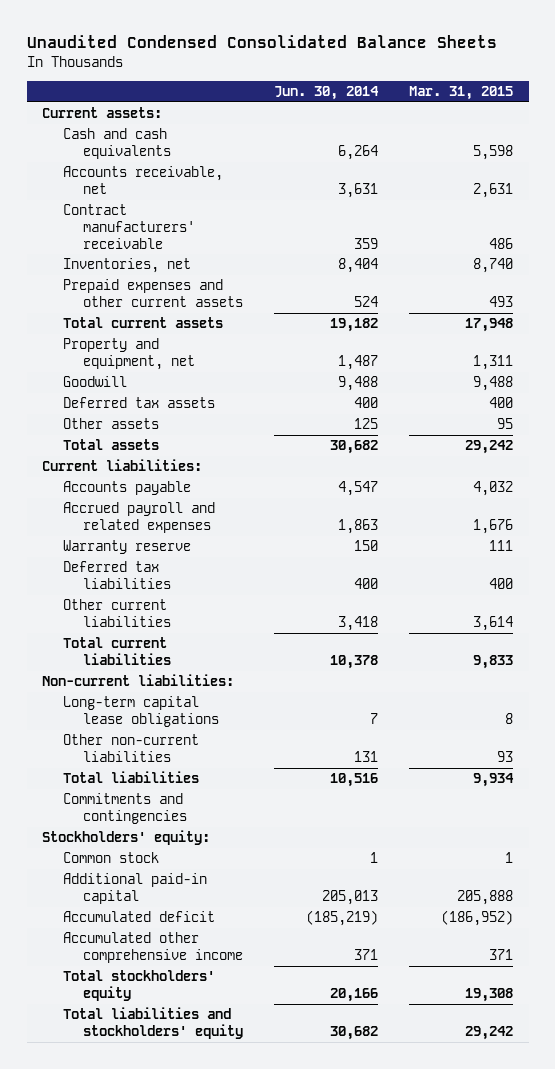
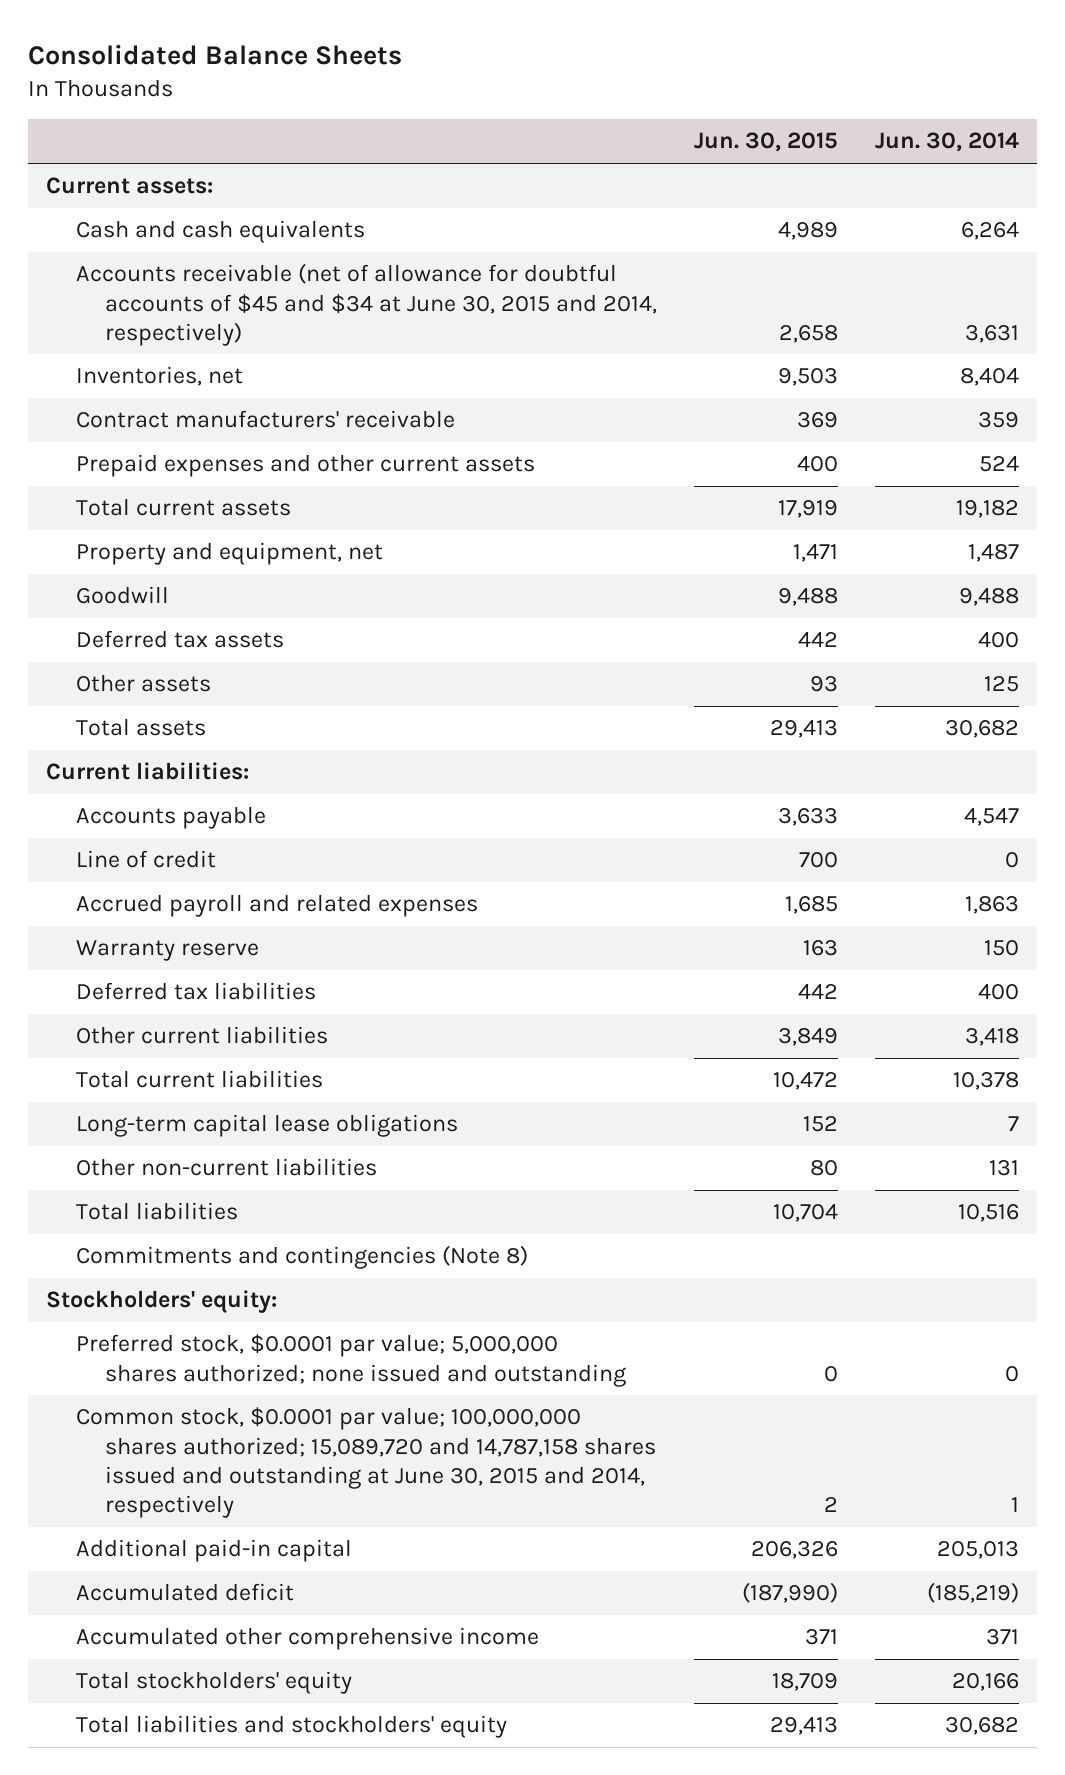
- Unaudited Condensed Consolidated Balance Sheets
+ Consolidated Balance Sheets
- | Jun. 30, 2014 | Mar. 31, 2015
+ | Jun. 30, 2015 | Jun. 30, 2014
- Accounts receivable, net | 3,631 | 2,631
+ Accounts receivable (net of allowance for doubtful accounts of $45 and $34 at June 30, 2015 and 2014, respectively) | 2,658 | 3,631
moved down: Contract manufacturers' receivable | 369 | 359
+ Line of credit | 700 | 0
- Non-current liabilities:
- Commitments and contingencies
+ Commitments and contingencies (Note 8)
- Common stock | 1 | 1
+ Preferred stock, $0.0001 par value; 5,000,000 shares authorized; none issued and outstanding | 0 | 0
+ Common stock, $0.0001 par value; 100,000,000 shares authorized; 15,089,720 and 14,787,158 shares issued and outstanding at June 30, 2015 and 2014, respectively | 2 | 1

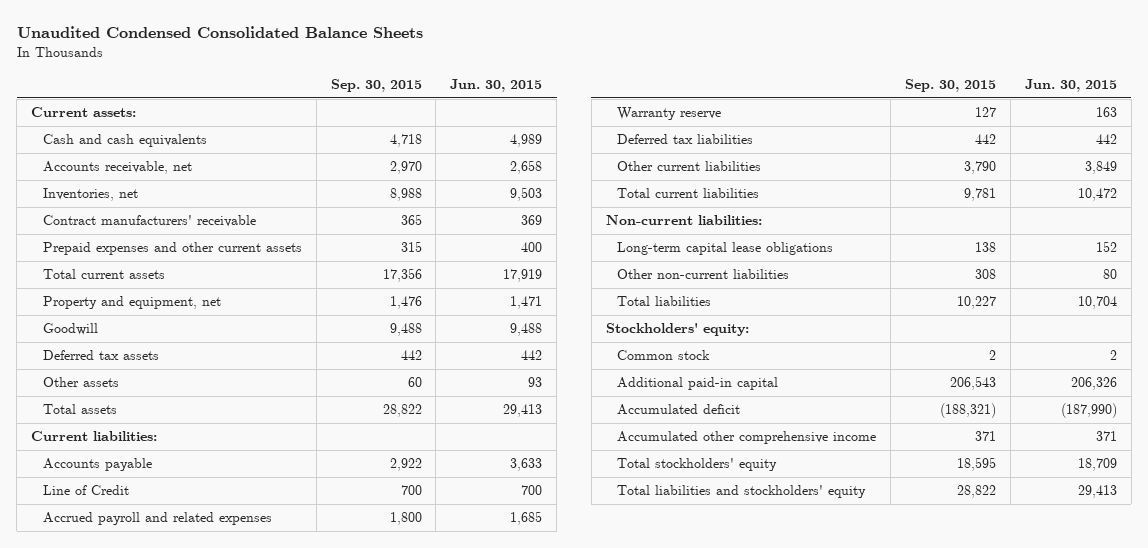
- Consolidated Balance Sheets
+ Unaudited Condensed Consolidated Balance Sheets
- | Jun. 30, 2015 | Jun. 30, 2014
+ | Sep. 30, 2015 | Jun. 30, 2015
- Accounts receivable (net of allowance for doubtful accounts of $45 and $34 at June 30, 2015 and 2014, respectively) | 2,658 | 3,631
+ Accounts receivable, net | 2,970 | 2,658
- Line of credit | 700 | 0
+ Line of Credit | 700 | 700
+ Non-current liabilities:
- Commitments and contingencies (Note 8)
- Preferred stock, $0.0001 par value; 5,000,000 shares authorized; none issued and outstanding | 0 | 0
- Common stock, $0.0001 par value; 100,000,000 shares authorized; 15,089,720 and 14,787,158 shares issued and outstanding at June 30, 2015 and 2014, respectively | 2 | 1
+ Common stock | 2 | 2

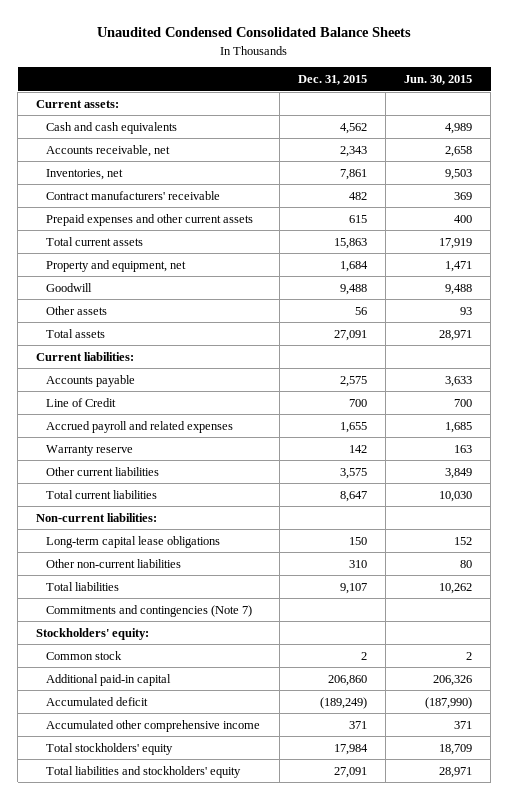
- | Sep. 30, 2015 | Jun. 30, 2015
+ | Dec. 31, 2015 | Jun. 30, 2015
- Deferred tax assets | 442 | 442
- Total assets | 28,822 | 29,413
+ Total assets | 27,091 | 28,971
- Deferred tax liabilities | 442 | 442
- Total current liabilities | 9,781 | 10,472
+ Total current liabilities | 8,647 | 10,030
- Total liabilities | 10,227 | 10,704
+ Total liabilities | 9,107 | 10,262
+ Commitments and contingencies (Note 7)
- Total liabilities and stockholders' equity | 28,822 | 29,413
+ Total liabilities and stockholders' equity | 27,091 | 28,971

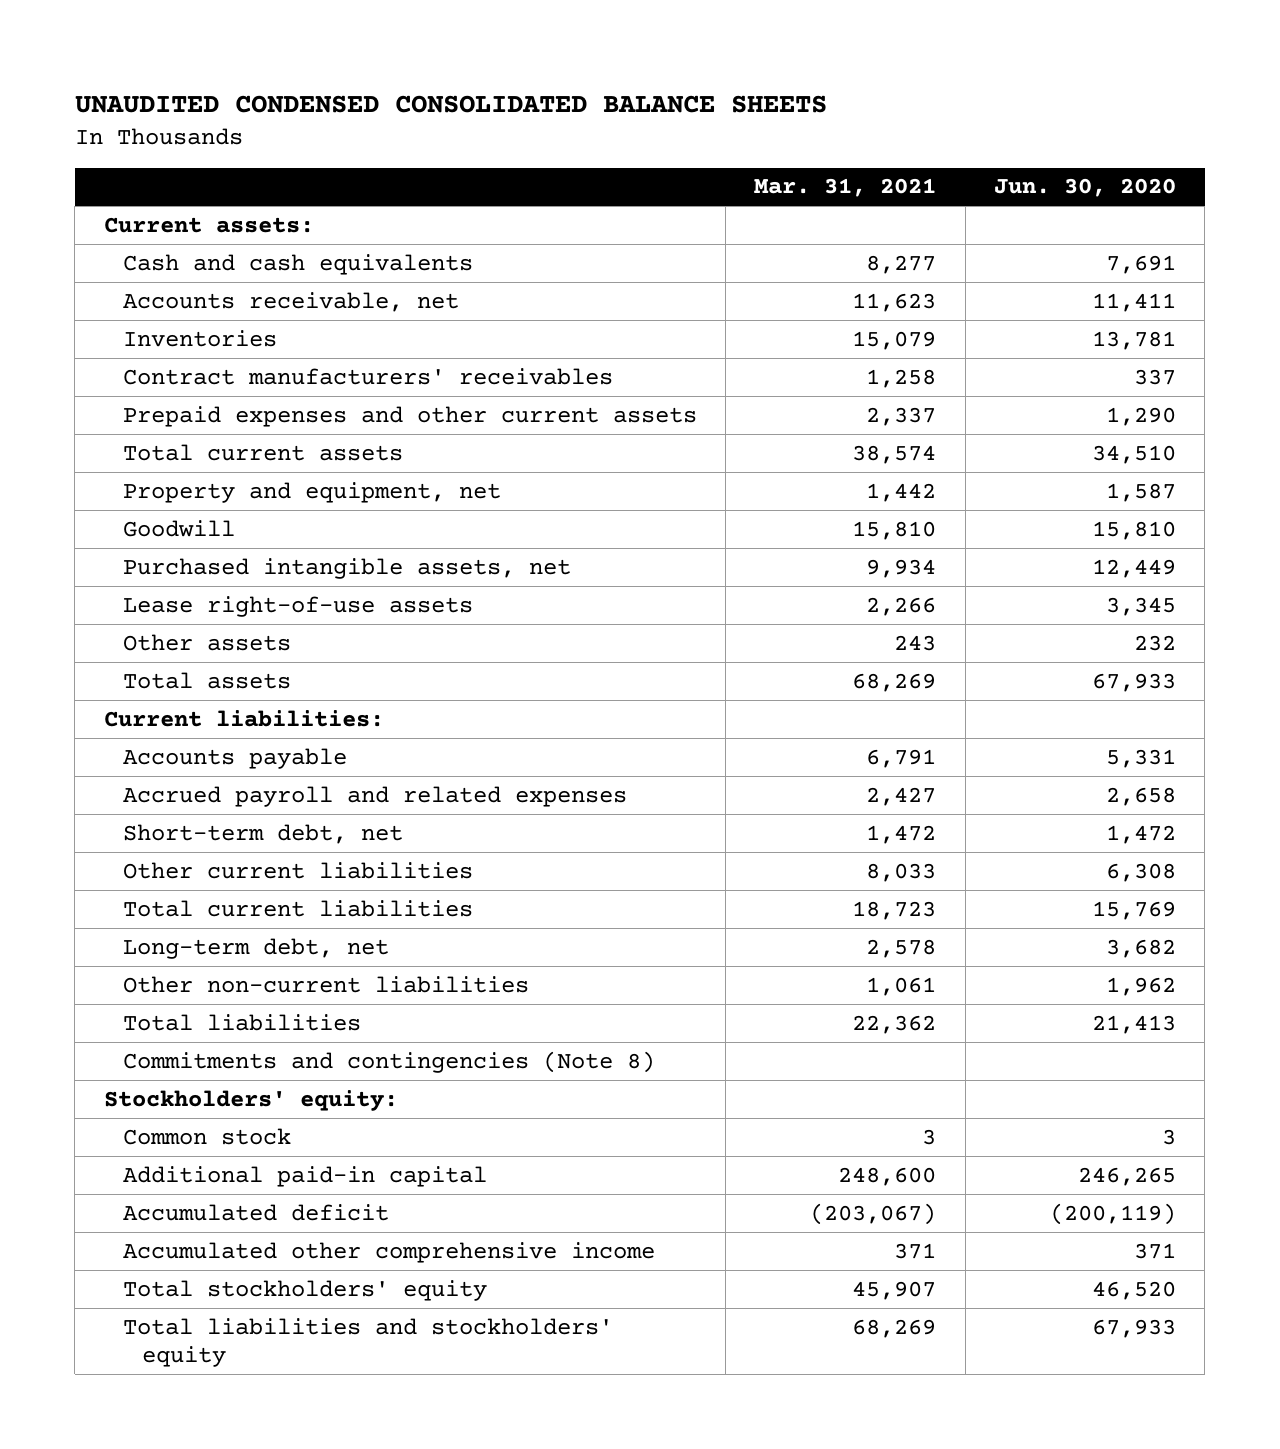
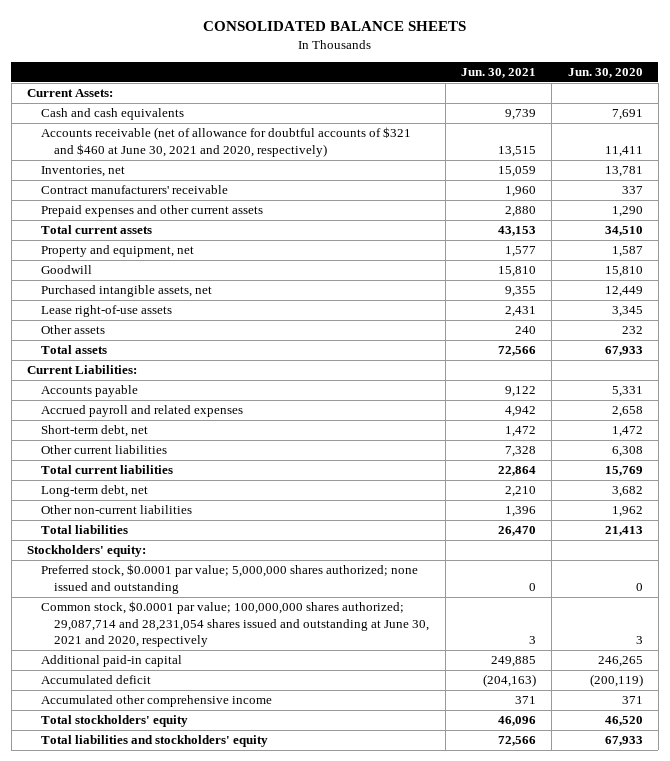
- UNAUDITED CONDENSED CONSOLIDATED BALANCE SHEETS
+ CONSOLIDATED BALANCE SHEETS
- | Mar. 31, 2021 | Jun. 30, 2020
+ | Jun. 30, 2021 | Jun. 30, 2020
- Current assets:
+ Current Assets:
- Accounts receivable, net | 11,623 | 11,411
- Inventories | 15,079 | 13,781
- Contract manufacturers' receivables | 1,258 | 337
+ Accounts receivable (net of allowance for doubtful accounts of $321 and $460 at June 30, 2021 and 2020, respectively) | 13,515 | 11,411
+ Inventories, net | 15,059 | 13,781
+ Contract manufacturers' receivable | 1,960 | 337
- Current liabilities:
+ Current Liabilities:
- Commitments and contingencies (Note 8)
- Common stock | 3 | 3
+ Preferred stock, $0.0001 par value; 5,000,000 shares authorized; none issued and outstanding | 0 | 0
+ Common stock, $0.0001 par value; 100,000,000 shares authorized; 29,087,714 and 28,231,054 shares issued and outstanding at June 30, 2021 and 2020, respectively | 3 | 3

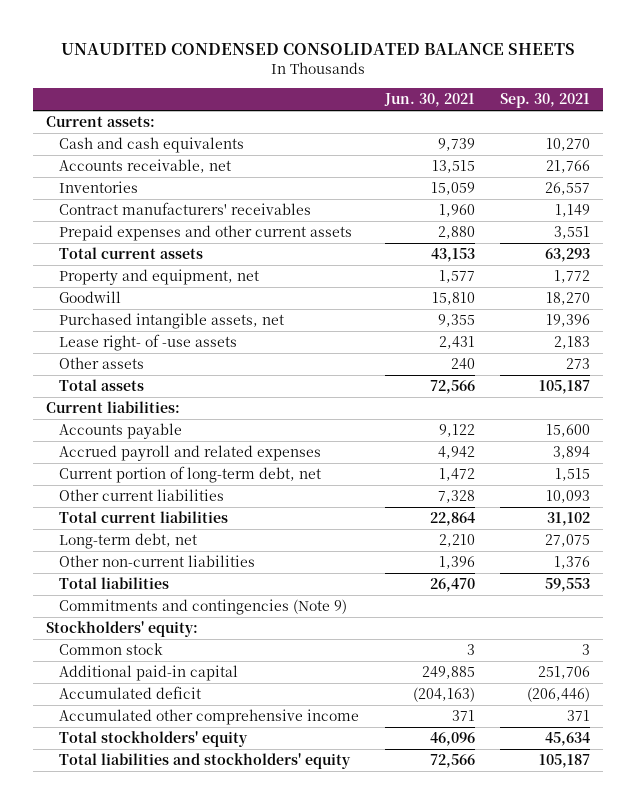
- CONSOLIDATED BALANCE SHEETS
+ UNAUDITED CONDENSED CONSOLIDATED BALANCE SHEETS
- | Jun. 30, 2021 | Jun. 30, 2020
+ | Jun. 30, 2021 | Sep. 30, 2021
- Current Assets:
+ Current assets:
- Accounts receivable (net of allowance for doubtful accounts of $321 and $460 at June 30, 2021 and 2020, respectively) | 13,515 | 11,411
- Inventories, net | 15,059 | 13,781
- Contract manufacturers' receivable | 1,960 | 337
+ Accounts receivable, net | 13,515 | 21,766
+ Inventories | 15,059 | 26,557
+ Contract manufacturers' receivables | 1,960 | 1,149
- Lease right-of-use assets | 2,431 | 3,345
+ Lease right- of -use assets | 2,431 | 2,183
- Current Liabilities:
+ Current liabilities:
- Short-term debt, net | 1,472 | 1,472
+ Current portion of long-term debt, net | 1,472 | 1,515
+ Commitments and contingencies (Note 9)
- Preferred stock, $0.0001 par value; 5,000,000 shares authorized; none issued and outstanding | 0 | 0
- Common stock, $0.0001 par value; 100,000,000 shares authorized; 29,087,714 and 28,231,054 shares issued and outstanding at June 30, 2021 and 2020, respectively | 3 | 3
+ Common stock | 3 | 3

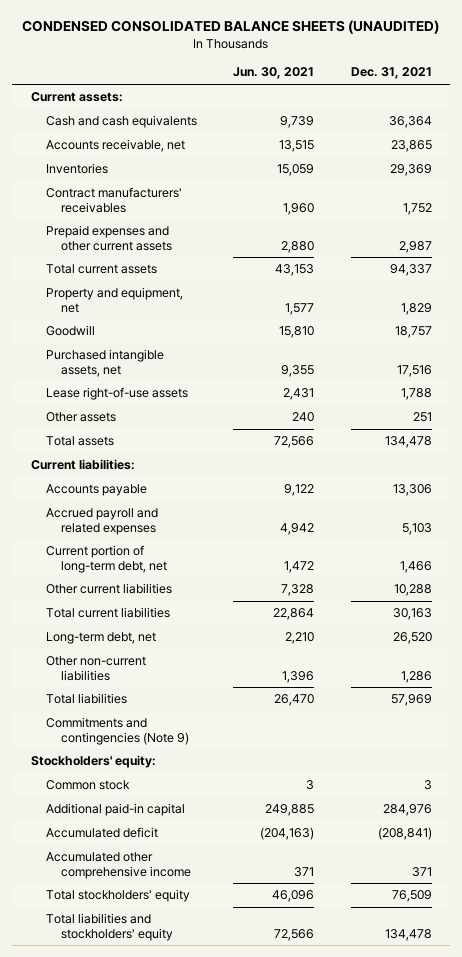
- UNAUDITED CONDENSED CONSOLIDATED BALANCE SHEETS
+ CONDENSED CONSOLIDATED BALANCE SHEETS (UNAUDITED)
- | Jun. 30, 2021 | Sep. 30, 2021
+ | Jun. 30, 2021 | Dec. 31, 2021
- Lease right- of -use assets | 2,431 | 2,183
+ Lease right-of-use assets | 2,431 | 1,788

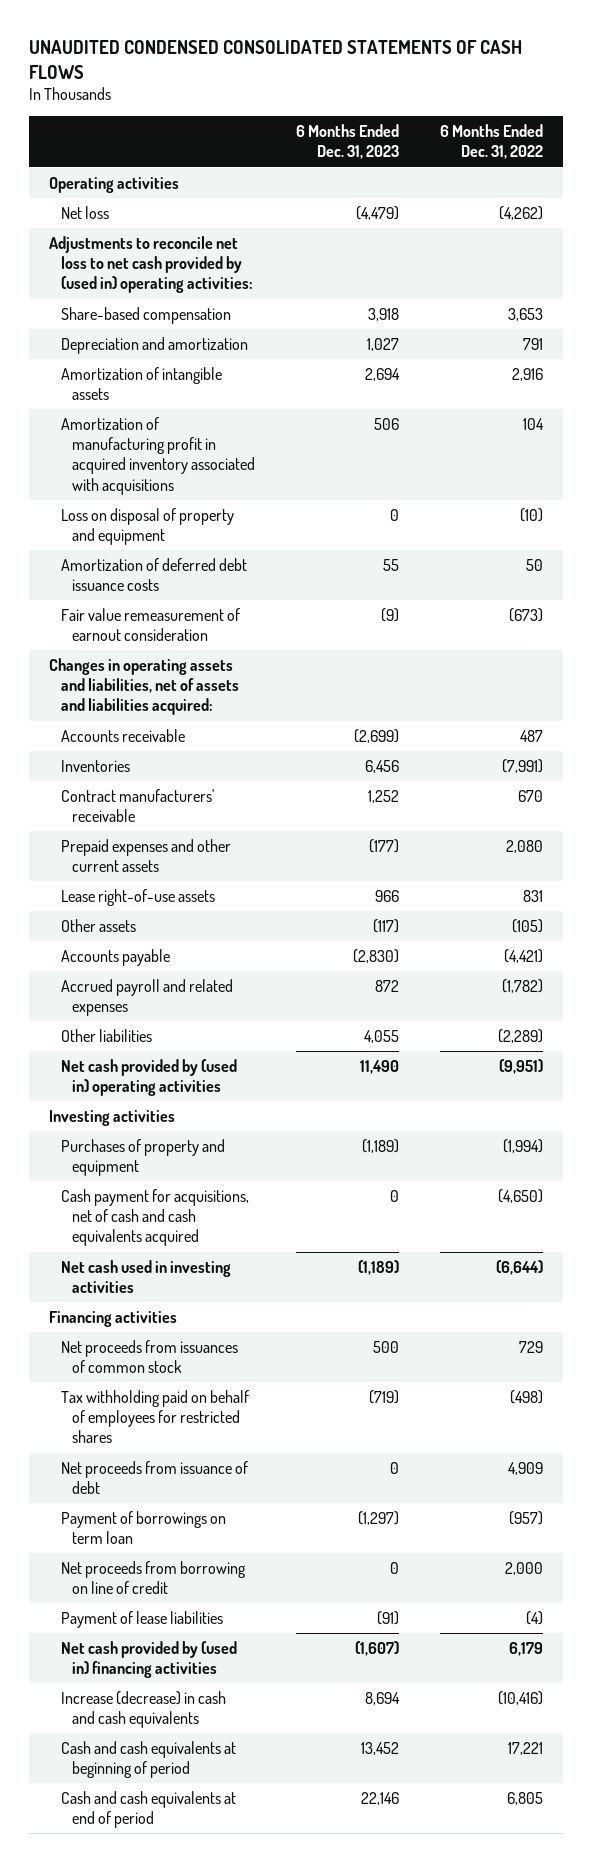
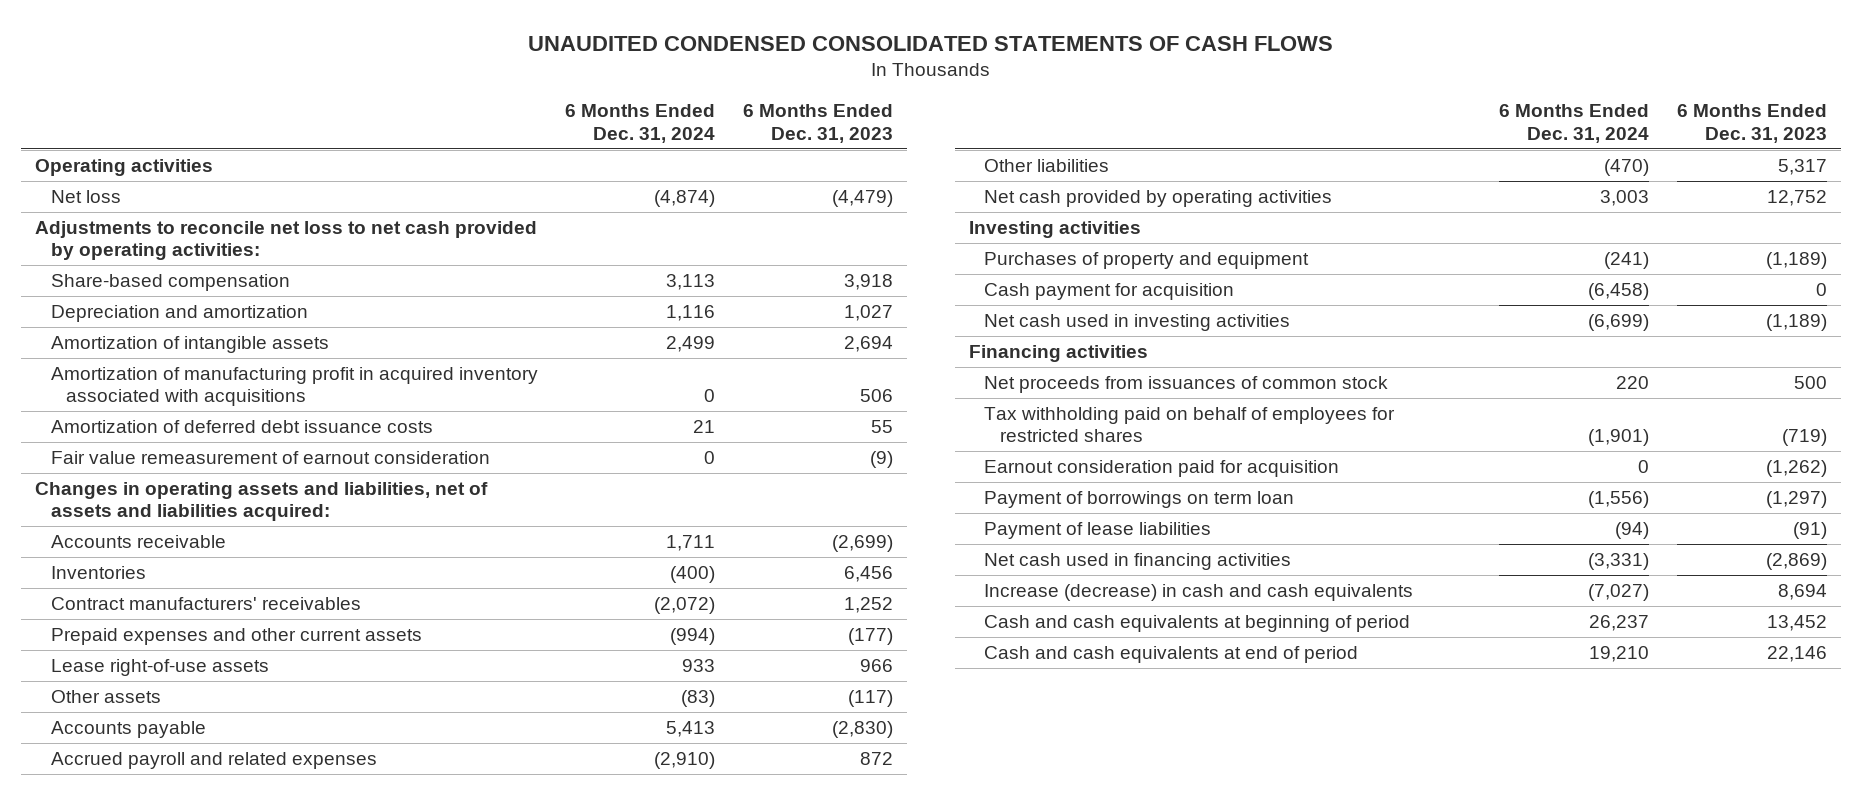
- | 6 Months Ended Dec. 31, 2023 | 6 Months Ended Dec. 31, 2022
+ | 6 Months Ended Dec. 31, 2024 | 6 Months Ended Dec. 31, 2023
- Adjustments to reconcile net loss to net cash provided by (used in) operating activities:
+ Adjustments to reconcile net loss to net cash provided by operating activities:
- Loss on disposal of property and equipment | 0 | (10)
- Contract manufacturers' receivable | 1,252 | 670
+ Contract manufacturers' receivables | (2,072) | 1,252
- Other liabilities | 4,055 | (2,289)
- Net cash provided by (used in) operating activities | 11,490 | (9,951)
+ Other liabilities | (470) | 5,317
+ Net cash provided by operating activities | 3,003 | 12,752
- Cash payment for acquisitions, net of cash and cash equivalents acquired | 0 | (4,650)
+ Cash payment for acquisition | (6,458) | 0
- Net proceeds from issuance of debt | 0 | 4,909
+ Earnout consideration paid for acquisition | 0 | (1,262)
- Net proceeds from borrowing on line of credit | 0 | 2,000
- Net cash provided by (used in) financing activities | (1,607) | 6,179
+ Net cash used in financing activities | (3,331) | (2,869)

